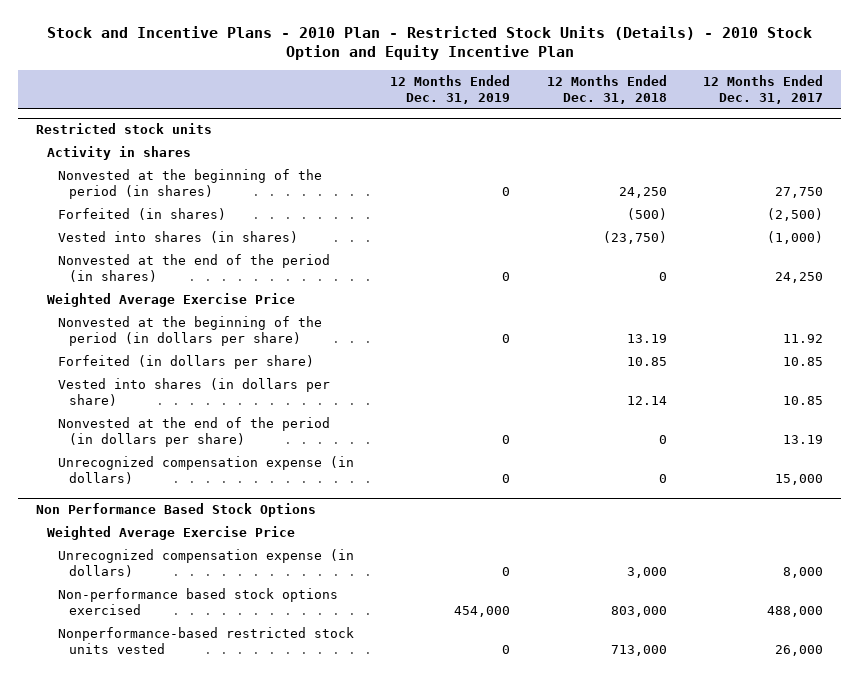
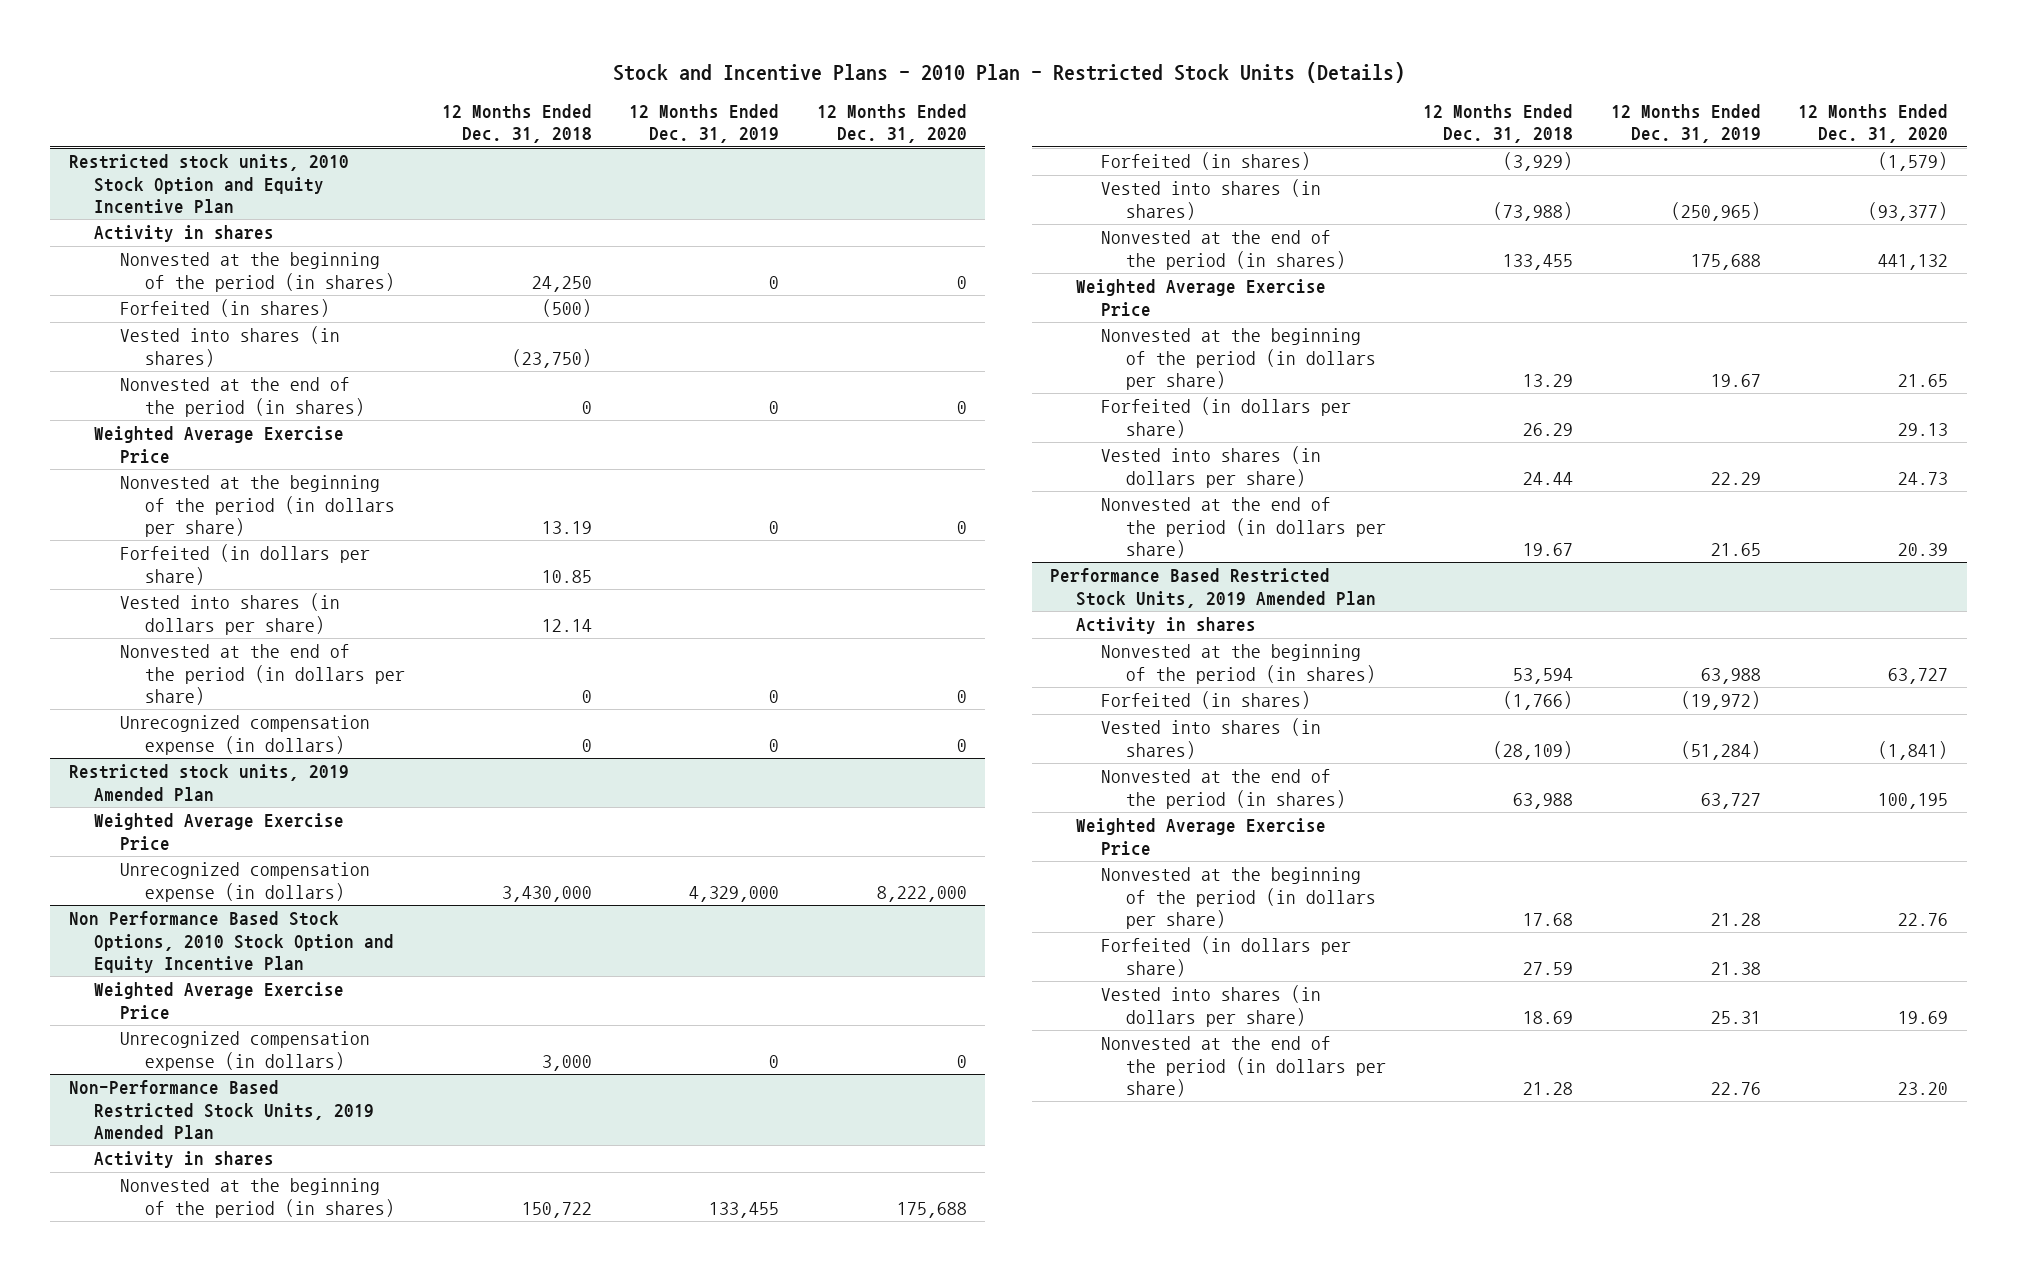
- Stock and Incentive Plans - 2010 Plan - Restricted Stock Units (Details) - 2010 Stock Option and Equity Incentive Plan
+ Stock and Incentive Plans - 2010 Plan - Restricted Stock Units (Details)
- | 12 Months Ended Dec. 31, 2019 | 12 Months Ended Dec. 31, 2018 | 12 Months Ended Dec. 31, 2017
+ | 12 Months Ended Dec. 31, 2018 | 12 Months Ended Dec. 31, 2019 | 12 Months Ended Dec. 31, 2020
- Restricted stock units
+ Restricted stock units, 2010 Stock Option and Equity Incentive Plan
- Non Performance Based Stock Options
+ Restricted stock units, 2019 Amended Plan
+ Unrecognized compensation expense (in dollars) | 3,430,000 | 4,329,000 | 8,222,000
+ Non Performance Based Stock Options, 2010 Stock Option and Equity Incentive Plan
+ Weighted Average Exercise Price
- Non-performance based stock options exercised | 454,000 | 803,000 | 488,000
- Nonperformance-based restricted stock units vested | 0 | 713,000 | 26,000
+ Non-Performance Based Restricted Stock Units, 2019 Amended Plan
+ Activity in shares
+ Nonvested at the beginning of the period (in shares) | 150,722 | 133,455 | 175,688
+ Forfeited (in shares) | (3,929) | | (1,579)
+ Vested into shares (in shares) | (73,988) | (250,965) | (93,377)
+ Nonvested at the end of the period (in shares) | 133,455 | 175,688 | 441,132
+ Weighted Average Exercise Price
+ Nonvested at the beginning of the period (in dollars per share) | 13.29 | 19.67 | 21.65
+ Forfeited (in dollars per share) | 26.29 | | 29.13
+ Vested into shares (in dollars per share) | 24.44 | 22.29 | 24.73
+ Nonvested at the end of the period (in dollars per share) | 19.67 | 21.65 | 20.39
+ Performance Based Restricted Stock Units, 2019 Amended Plan
+ Activity in shares
+ Nonvested at the beginning of the period (in shares) | 53,594 | 63,988 | 63,727
+ Forfeited (in shares) | (1,766) | (19,972) |
+ Vested into shares (in shares) | (28,109) | (51,284) | (1,841)
+ Nonvested at the end of the period (in shares) | 63,988 | 63,727 | 100,195
+ Weighted Average Exercise Price
+ Nonvested at the beginning of the period (in dollars per share) | 17.68 | 21.28 | 22.76
+ Forfeited (in dollars per share) | 27.59 | 21.38 |
+ Vested into shares (in dollars per share) | 18.69 | 25.31 | 19.69
+ Nonvested at the end of the period (in dollars per share) | 21.28 | 22.76 | 23.20

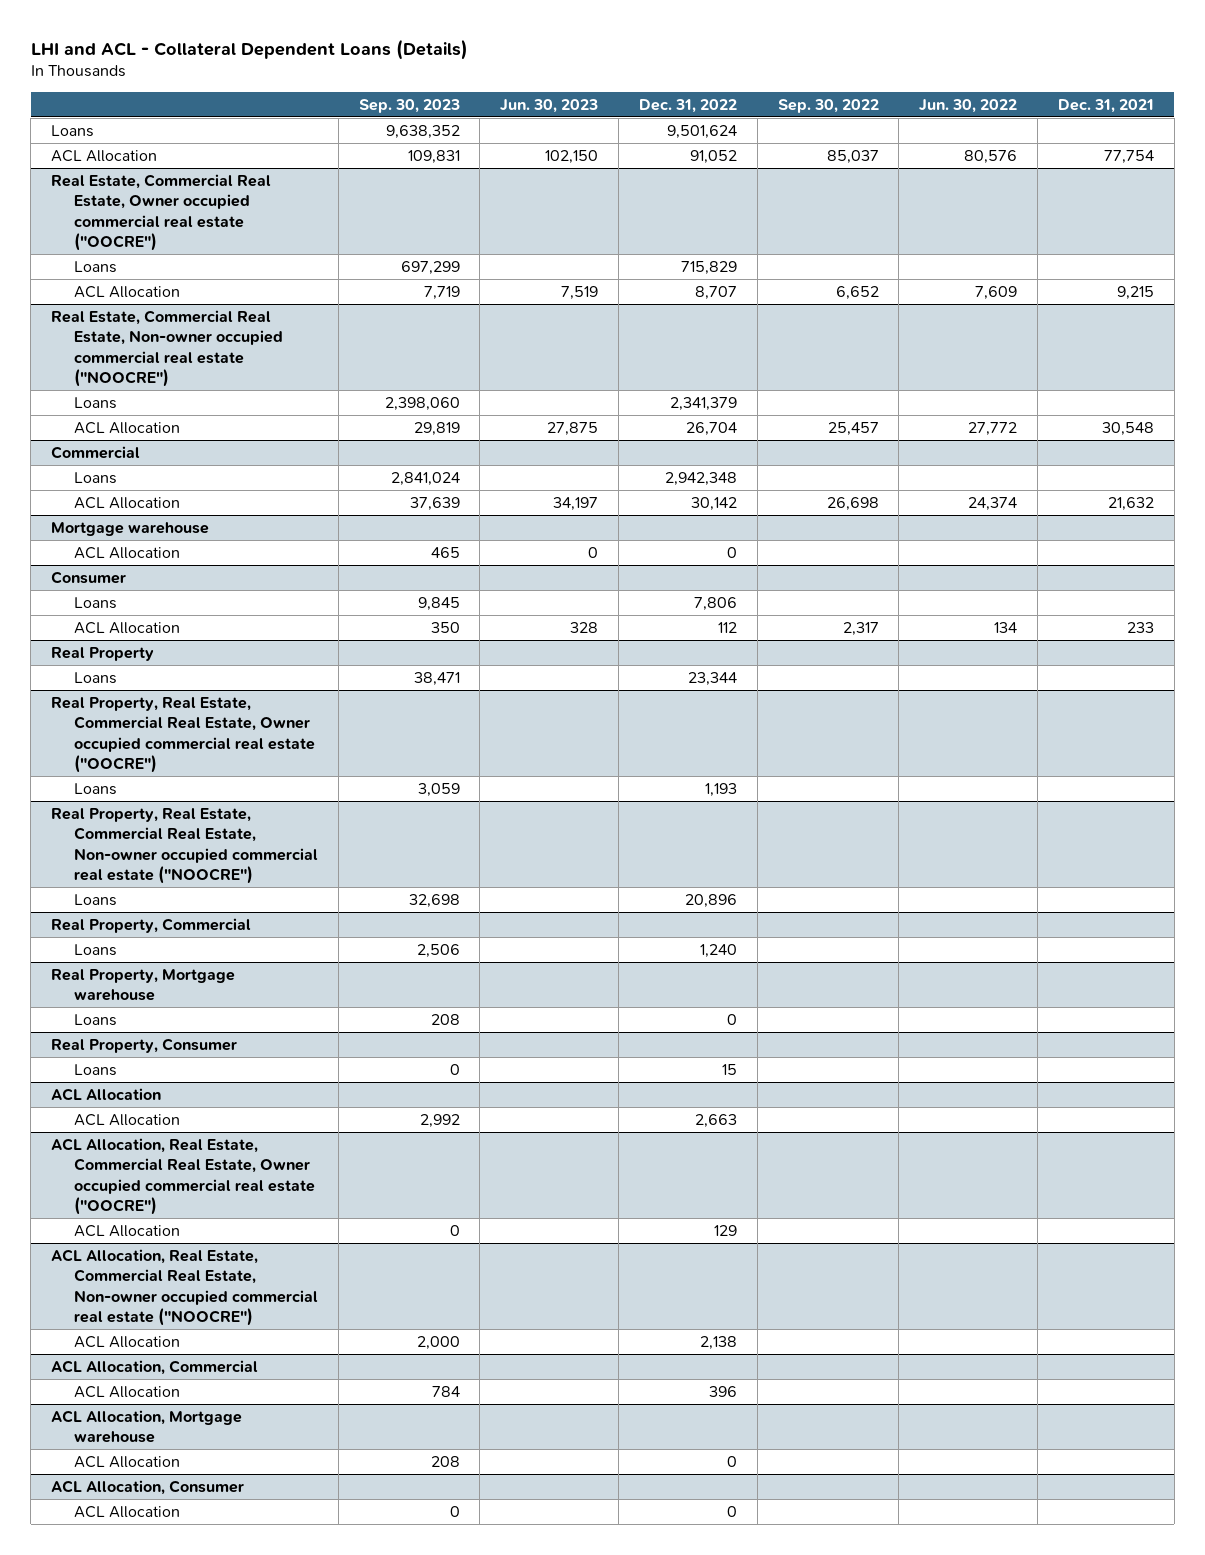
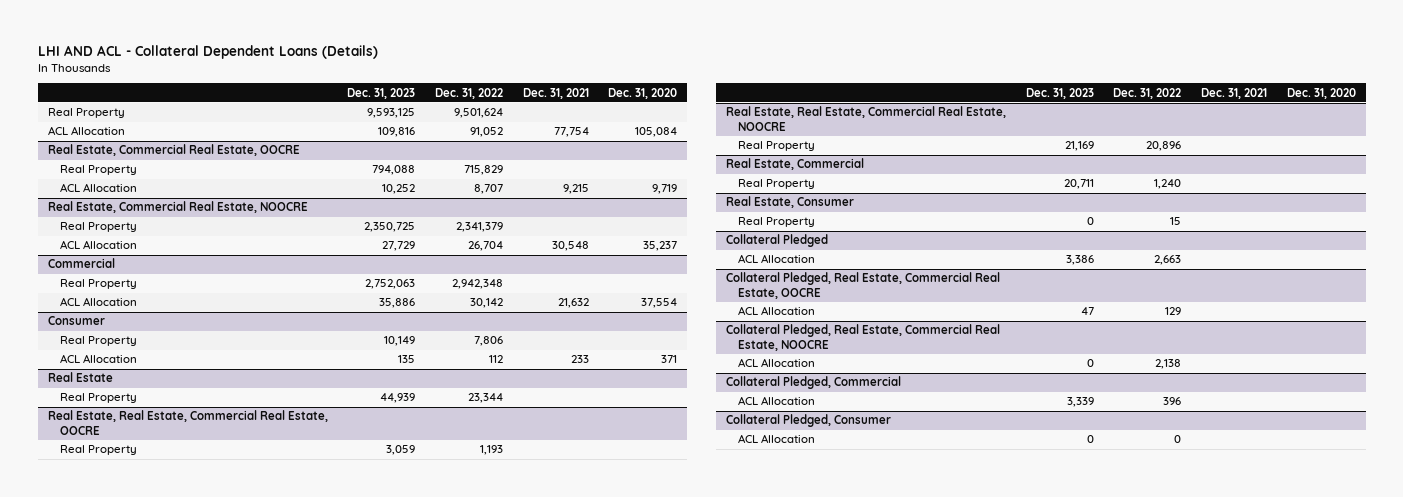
- LHI and ACL - Collateral Dependent Loans (Details)
+ LHI AND ACL - Collateral Dependent Loans (Details)
- | Sep. 30, 2023 | Jun. 30, 2023 | Dec. 31, 2022 | Sep. 30, 2022 | Jun. 30, 2022 | Dec. 31, 2021
+ | Dec. 31, 2023 | Dec. 31, 2022 | Dec. 31, 2021 | Dec. 31, 2020
- Loans | 9,638,352 | | 9,501,624 | | |
+ Real Property | 9,593,125 | 9,501,624 | |
- Real Estate, Commercial Real Estate, Owner occupied commercial real estate ("OOCRE")
- Loans | 697,299 | | 715,829 | | |
+ Real Estate, Commercial Real Estate, OOCRE
+ Real Property | 794,088 | 715,829 | |
- Real Estate, Commercial Real Estate, Non-owner occupied commercial real estate ("NOOCRE")
- Loans | 2,398,060 | | 2,341,379 | | |
+ Real Estate, Commercial Real Estate, NOOCRE
+ Real Property | 2,350,725 | 2,341,379 | |
@ Commercial
- Loans | 2,841,024 | | 2,942,348 | | |
+ Real Property | 2,752,063 | 2,942,348 | |
- Mortgage warehouse
- ACL Allocation | 465 | 0 | 0 | | |
@ Consumer
- Loans | 9,845 | | 7,806 | | |
+ Real Property | 10,149 | 7,806 | |
- Real Property
- Loans | 38,471 | | 23,344 | | |
- Real Property, Real Estate, Commercial Real Estate, Owner occupied commercial real estate ("OOCRE")
- Loans | 3,059 | | 1,193 | | |
- Real Property, Real Estate, Commercial Real Estate, Non-owner occupied commercial real estate ("NOOCRE")
- Loans | 32,698 | | 20,896 | | |
- Real Property, Commercial
- Loans | 2,506 | | 1,240 | | |
- Real Property, Mortgage warehouse
- Loans | 208 | | 0 | | |
- Real Property, Consumer
- Loans | 0 | | 15 | | |
- ACL Allocation
+ Real Estate
+ Real Property | 44,939 | 23,344 | |
+ Real Estate, Real Estate, Commercial Real Estate, OOCRE
+ Real Property | 3,059 | 1,193 | |
+ Real Estate, Real Estate, Commercial Real Estate, NOOCRE
+ Real Property | 21,169 | 20,896 | |
+ Real Estate, Commercial
+ Real Property | 20,711 | 1,240 | |
+ Real Estate, Consumer
+ Real Property | 0 | 15 | |
+ Collateral Pledged
- ACL Allocation, Real Estate, Commercial Real Estate, Owner occupied commercial real estate ("OOCRE")
+ Collateral Pledged, Real Estate, Commercial Real Estate, OOCRE
- ACL Allocation, Real Estate, Commercial Real Estate, Non-owner occupied commercial real estate ("NOOCRE")
+ Collateral Pledged, Real Estate, Commercial Real Estate, NOOCRE
- ACL Allocation, Commercial
+ Collateral Pledged, Commercial
- ACL Allocation, Mortgage warehouse
- ACL Allocation | 208 | | 0 | | |
- ACL Allocation, Consumer
+ Collateral Pledged, Consumer

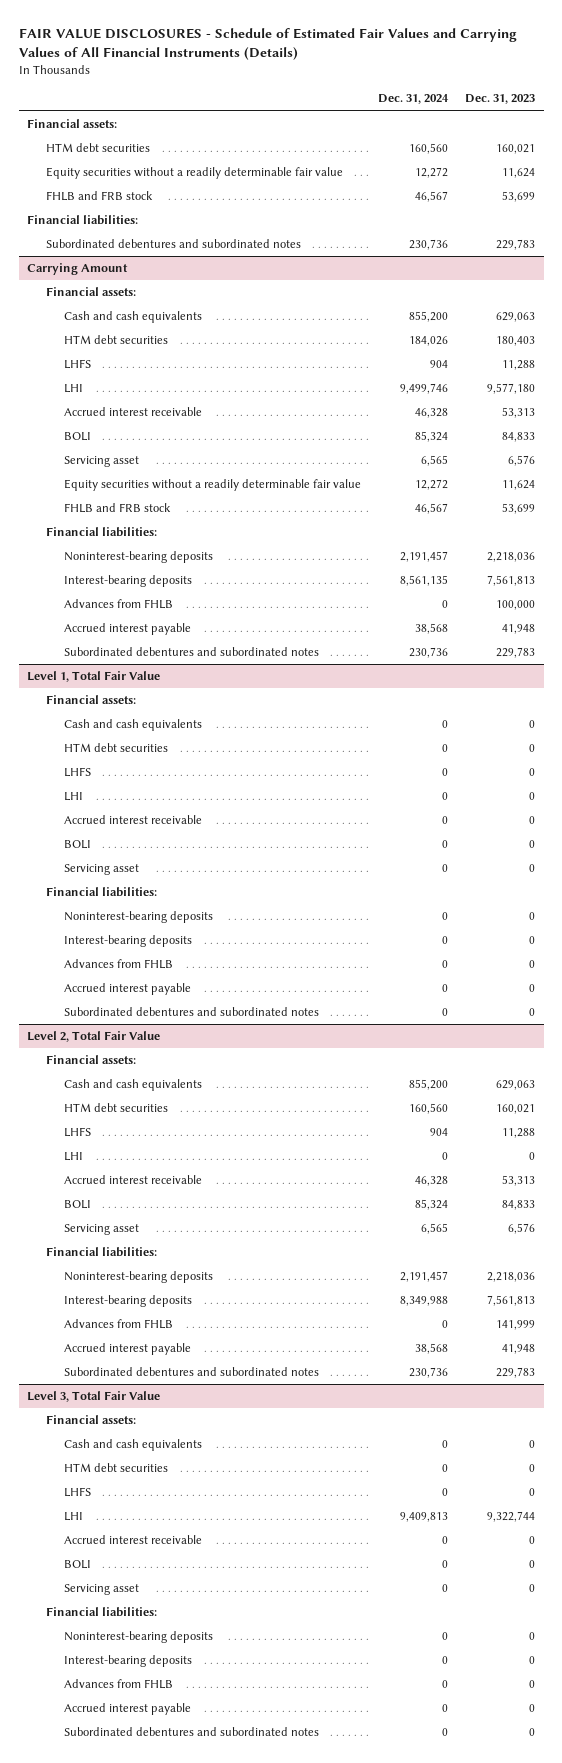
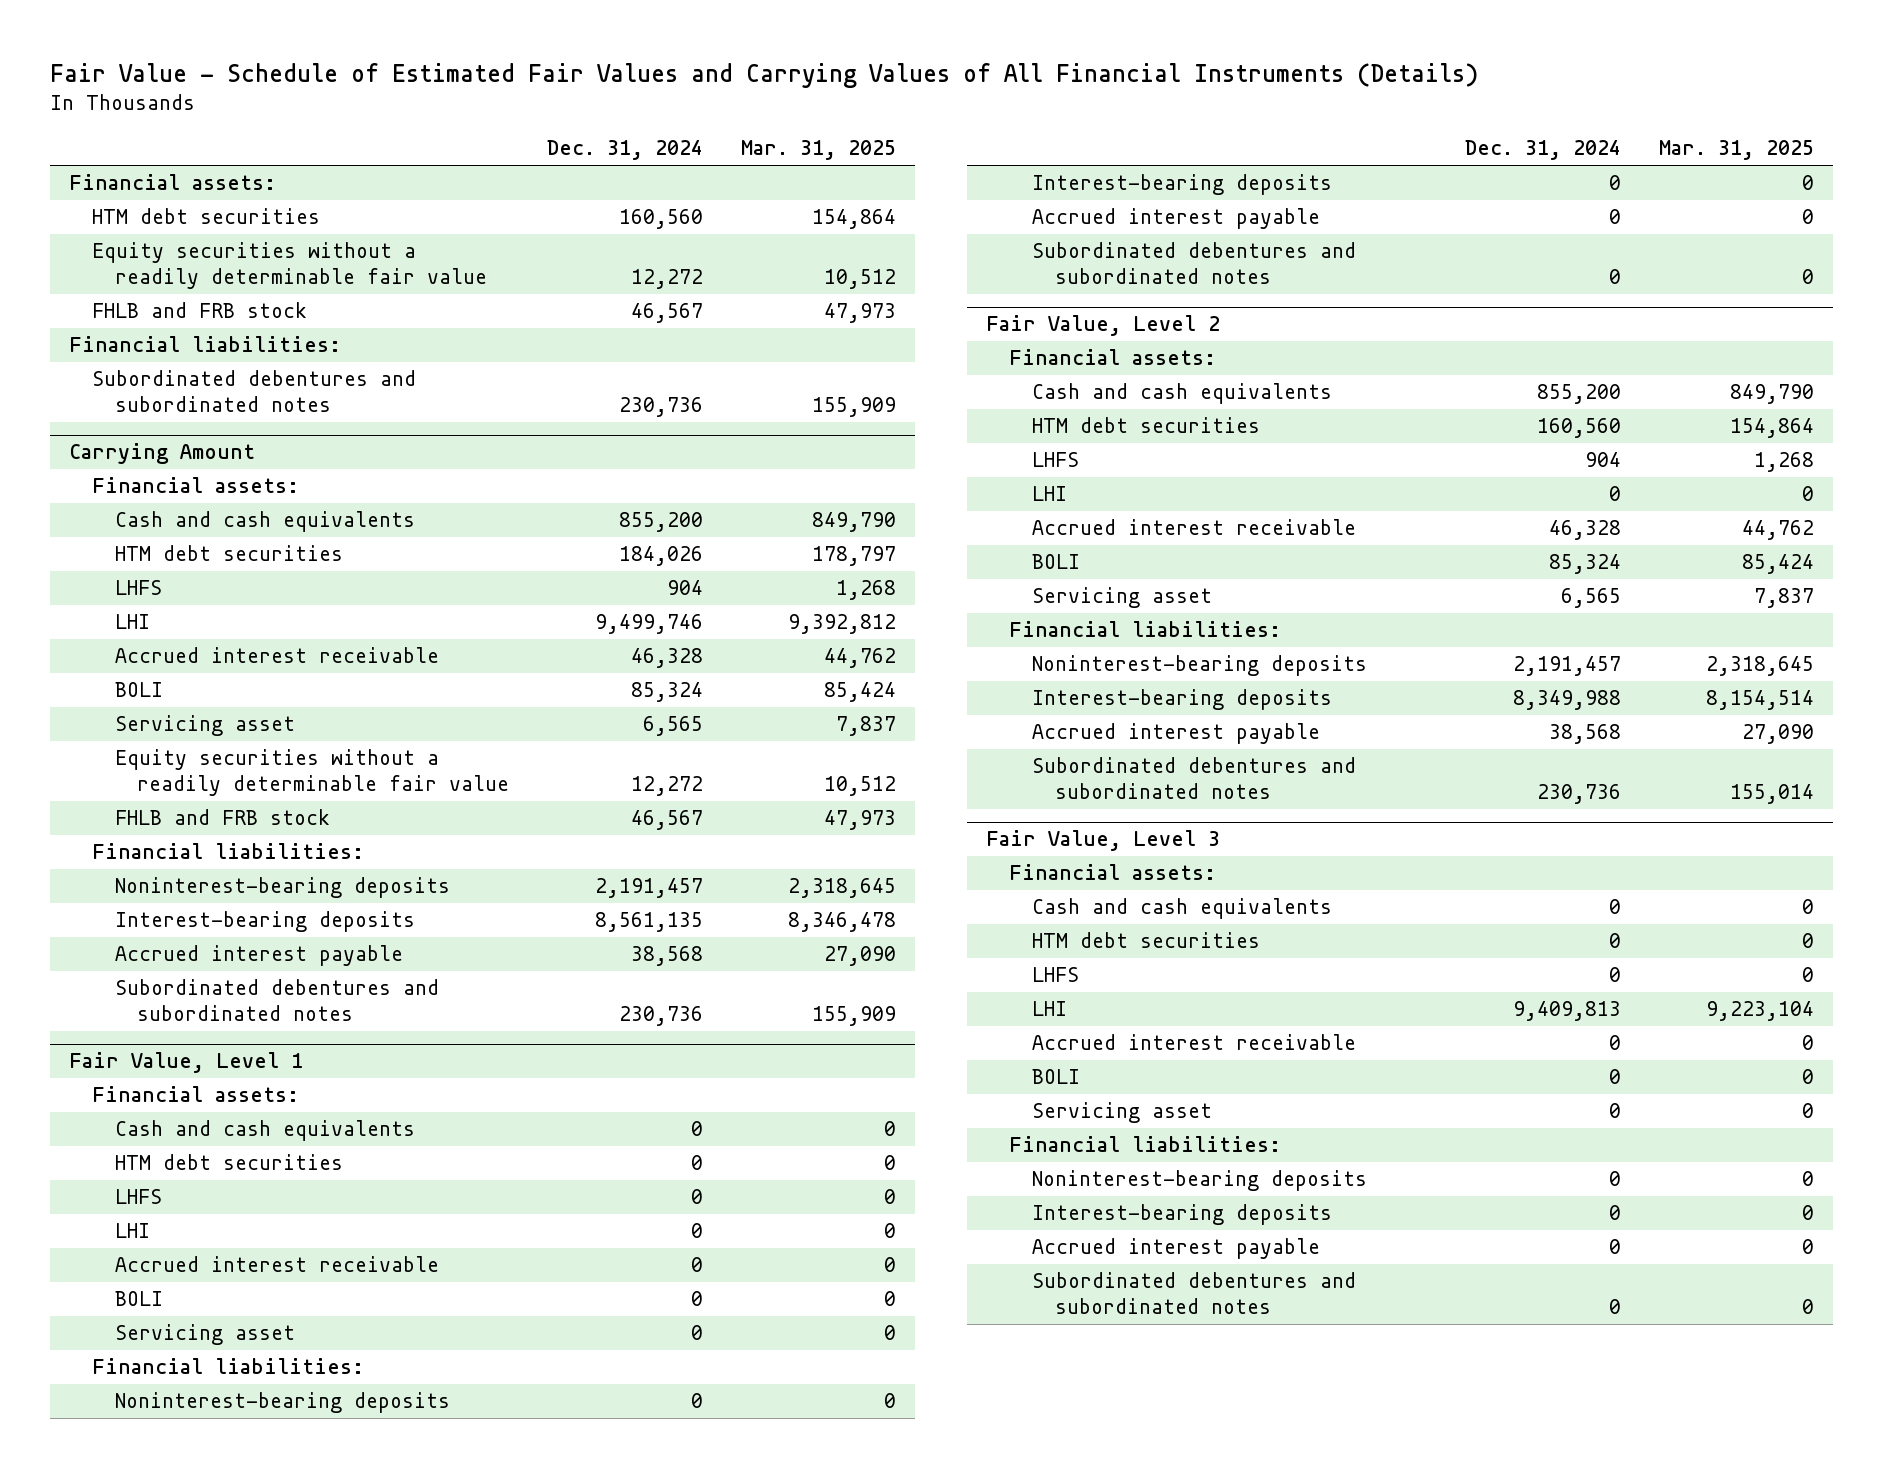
- FAIR VALUE DISCLOSURES - Schedule of Estimated Fair Values and Carrying Values of All Financial Instruments (Details)
+ Fair Value - Schedule of Estimated Fair Values and Carrying Values of All Financial Instruments (Details)
- | Dec. 31, 2024 | Dec. 31, 2023
+ | Dec. 31, 2024 | Mar. 31, 2025
@ Carrying Amount
- Advances from FHLB | 0 | 100,000
- Level 1, Total Fair Value
+ Fair Value, Level 1
- Advances from FHLB | 0 | 0
- Level 2, Total Fair Value
+ Fair Value, Level 2
- Advances from FHLB | 0 | 141,999
- Level 3, Total Fair Value
+ Fair Value, Level 3
- Advances from FHLB | 0 | 0

